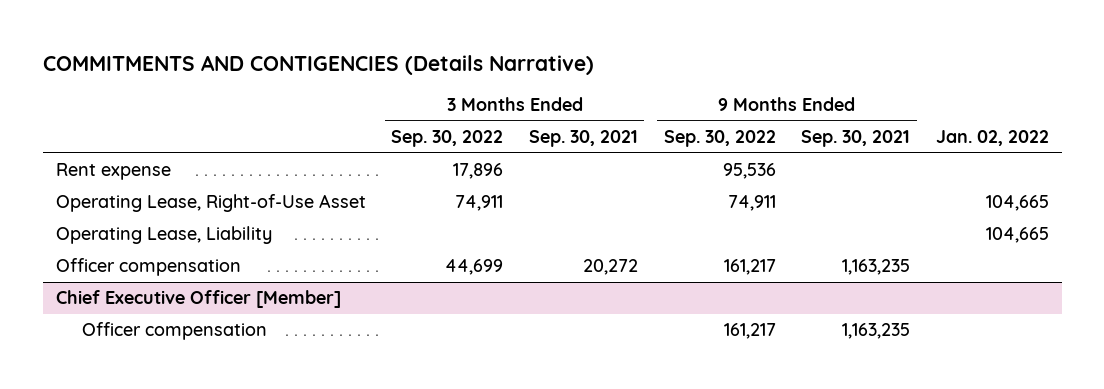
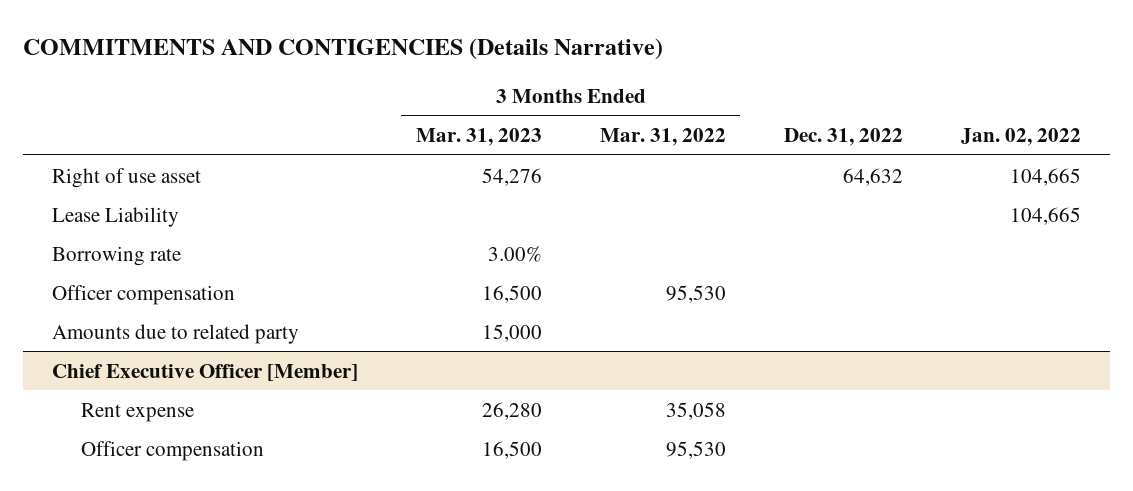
- | 3 Months Ended Sep. 30, 2022 | 3 Months Ended Sep. 30, 2021 | 9 Months Ended Sep. 30, 2022 | 9 Months Ended Sep. 30, 2021 | Jan. 02, 2022
+ | 3 Months Ended Mar. 31, 2023 | 3 Months Ended Mar. 31, 2022 | Dec. 31, 2022 | Jan. 02, 2022
- Rent expense | 17,896 | | 95,536 | |
- Operating Lease, Right-of-Use Asset | 74,911 | | 74,911 | | 104,665
- Operating Lease, Liability | | | | | 104,665
+ Right of use asset | 54,276 | | 64,632 | 104,665
+ Lease Liability | | | | 104,665
+ Borrowing rate | 3.00% | | |
+ Amounts due to related party | 15,000 | | |
@ Chief Executive Officer [Member]
+ Rent expense | 26,280 | 35,058 | |

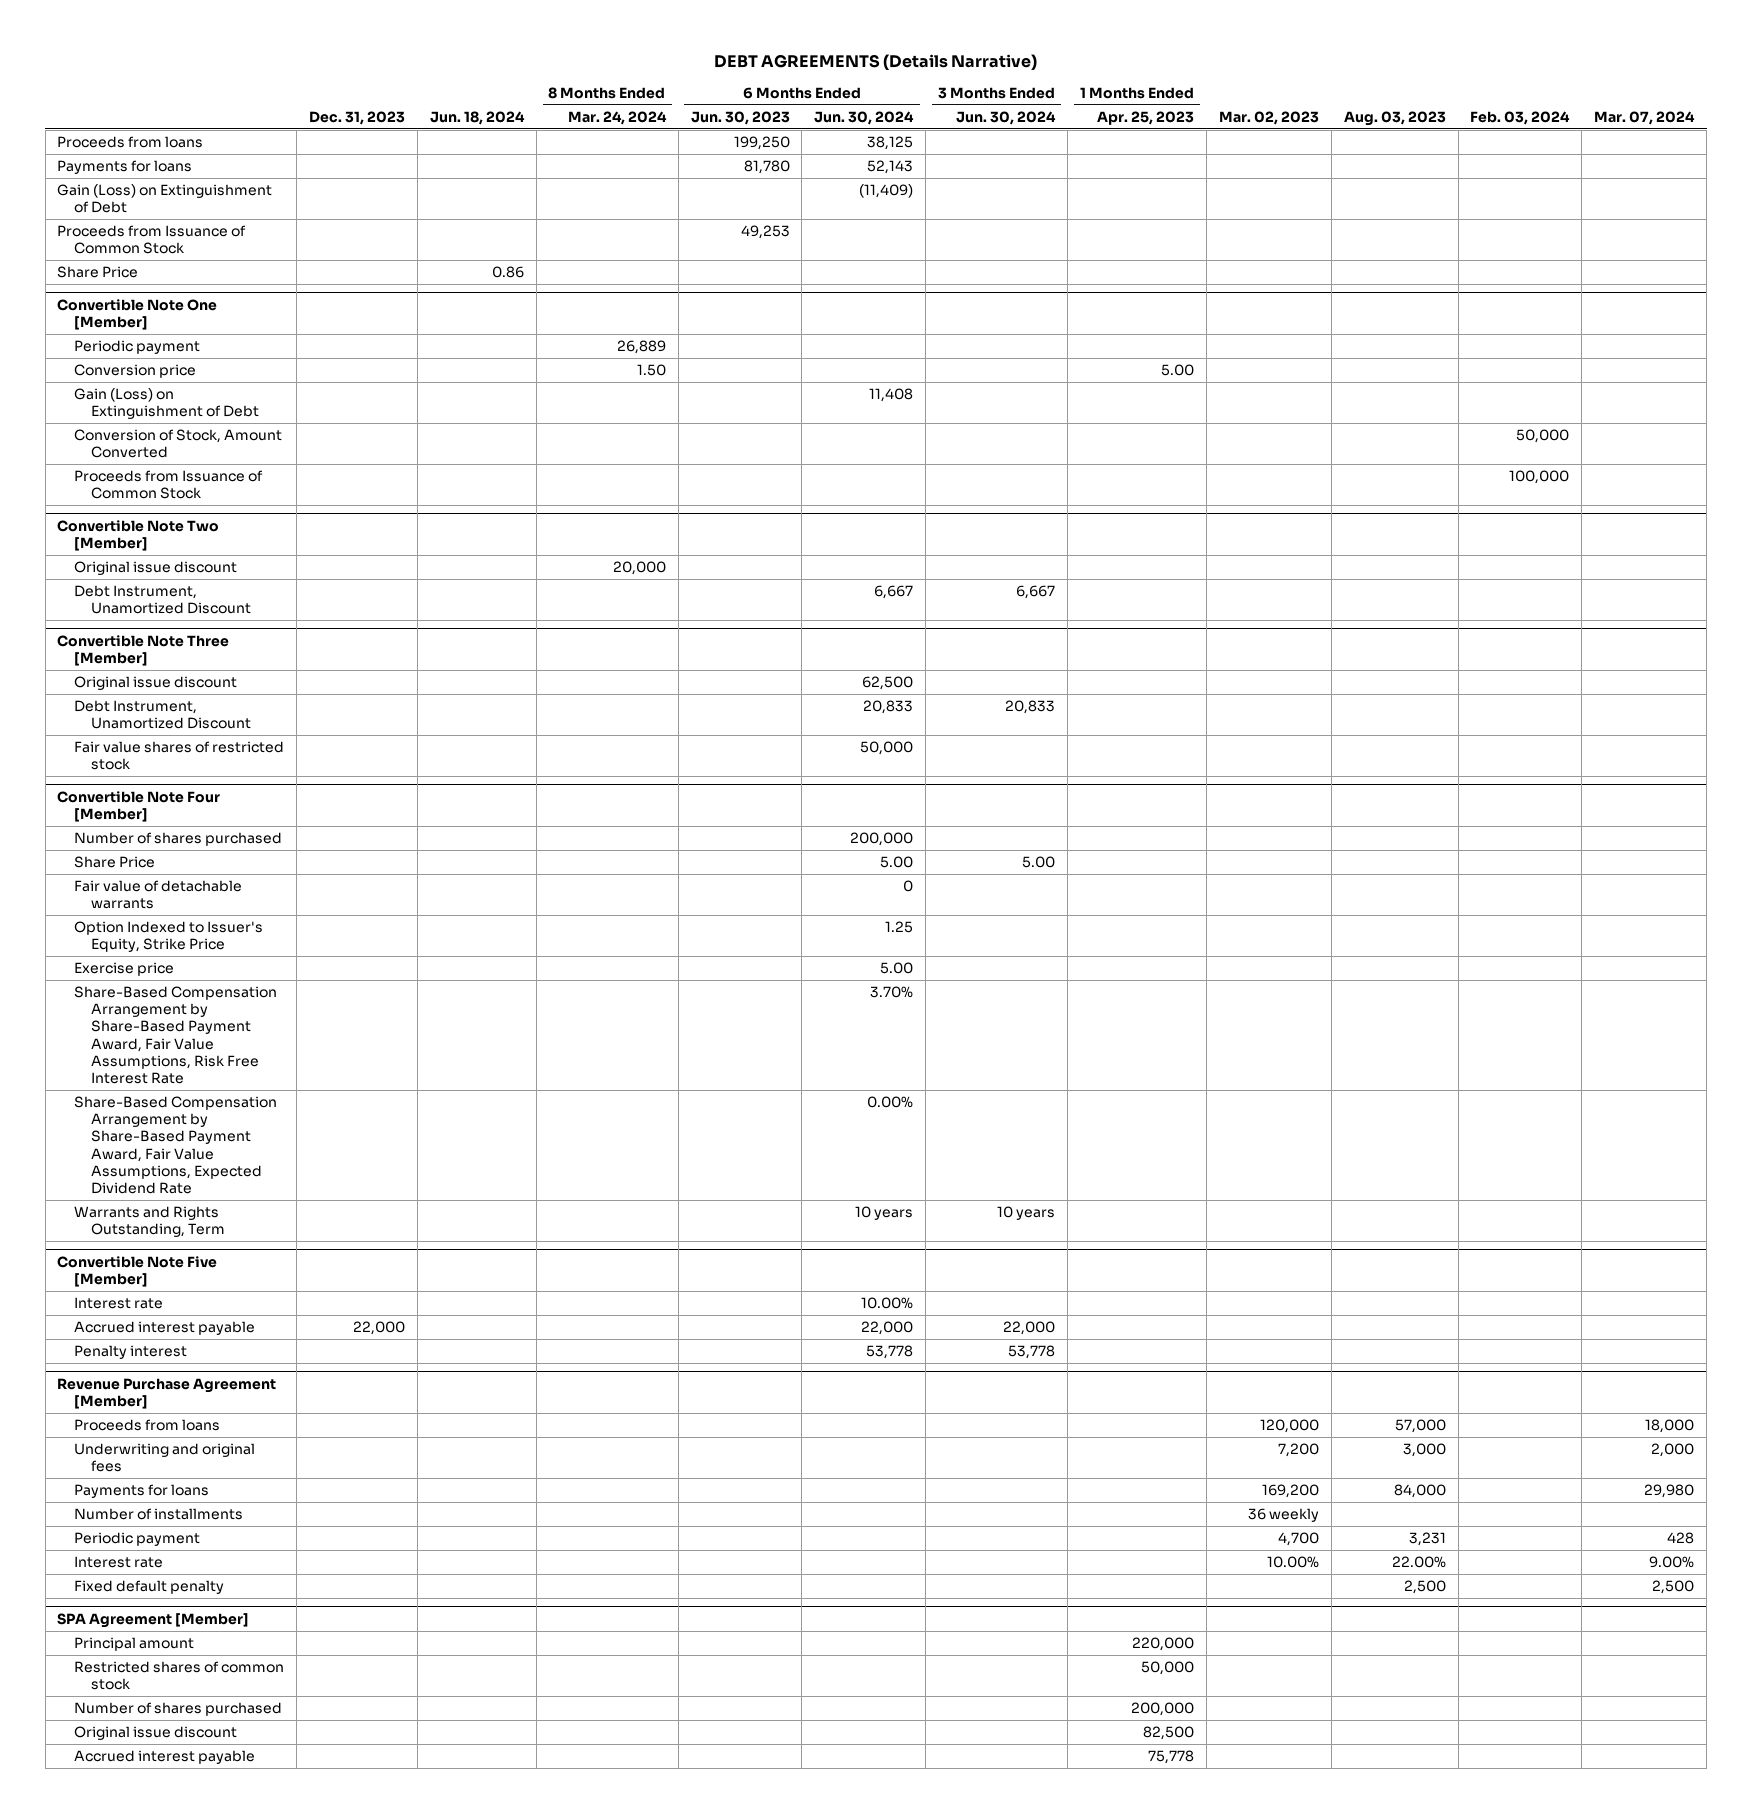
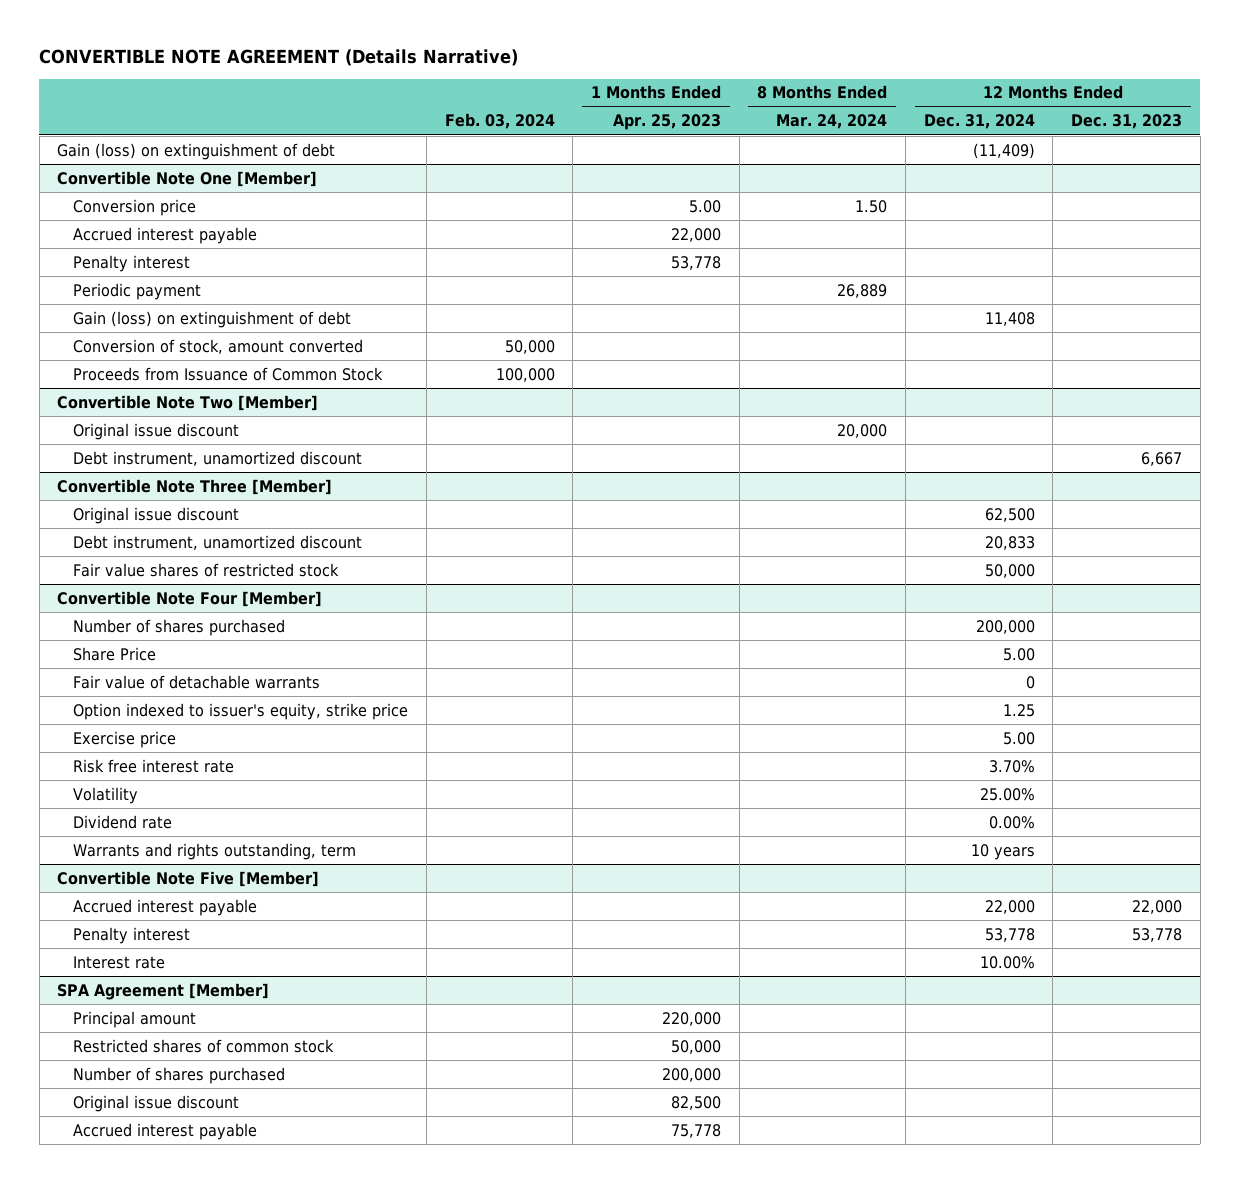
- DEBT AGREEMENTS (Details Narrative)
+ CONVERTIBLE NOTE AGREEMENT (Details Narrative)
- | Dec. 31, 2023 | Jun. 18, 2024 | 8 Months Ended Mar. 24, 2024 | 6 Months Ended Jun. 30, 2023 | 6 Months Ended Jun. 30, 2024 | 3 Months Ended Jun. 30, 2024 | 1 Months Ended Apr. 25, 2023 | Mar. 02, 2023 | Aug. 03, 2023 | Feb. 03, 2024 | Mar. 07, 2024
+ | Feb. 03, 2024 | 1 Months Ended Apr. 25, 2023 | 8 Months Ended Mar. 24, 2024 | 12 Months Ended Dec. 31, 2024 | 12 Months Ended Dec. 31, 2023
- Proceeds from loans | | | | 199,250 | 38,125 | | | | | |
- Payments for loans | | | | 81,780 | 52,143 | | | | | |
- Gain (Loss) on Extinguishment of Debt | | | | | (11,409) | | | | | |
- Proceeds from Issuance of Common Stock | | | | 49,253 | | | | | | |
- Share Price | | 0.86 | | | | | | | | |
+ Gain (loss) on extinguishment of debt | | | | (11,409) |
@ Convertible Note One [Member]
- Gain (Loss) on Extinguishment of Debt | | | | | 11,408 | | | | | |
- Conversion of Stock, Amount Converted | | | | | | | | | | 50,000 |
+ Accrued interest payable | | 22,000 | | |
+ Penalty interest | | 53,778 | | |
moved down: Periodic payment | | | 26,889 | |
+ Gain (loss) on extinguishment of debt | | | | 11,408 |
+ Conversion of stock, amount converted | 50,000 | | | |
@ Convertible Note Two [Member]
- Debt Instrument, Unamortized Discount | | | | | 6,667 | 6,667 | | | | |
+ Debt instrument, unamortized discount | | | | | 6,667
@ Convertible Note Three [Member]
- Debt Instrument, Unamortized Discount | | | | | 20,833 | 20,833 | | | | |
+ Debt instrument, unamortized discount | | | | 20,833 |
@ Convertible Note Four [Member]
- Option Indexed to Issuer's Equity, Strike Price | | | | | 1.25 | | | | | |
+ Option indexed to issuer's equity, strike price | | | | 1.25 |
- Share-Based Compensation Arrangement by Share-Based Payment Award, Fair Value Assumptions, Risk Free Interest Rate | | | | | 3.70% | | | | | |
- Share-Based Compensation Arrangement by Share-Based Payment Award, Fair Value Assumptions, Expected Dividend Rate | | | | | 0.00% | | | | | |
- Warrants and Rights Outstanding, Term | | | | | 10 years | 10 years | | | | |
+ Risk free interest rate | | | | 3.70% |
+ Volatility | | | | 25.00% |
+ Dividend rate | | | | 0.00% |
+ Warrants and rights outstanding, term | | | | 10 years |
- Revenue Purchase Agreement [Member]
- Proceeds from loans | | | | | | | | 120,000 | 57,000 | | 18,000
- Underwriting and original fees | | | | | | | | 7,200 | 3,000 | | 2,000
- Payments for loans | | | | | | | | 169,200 | 84,000 | | 29,980
- Number of installments | | | | | | | | 36 weekly | | |
- Periodic payment | | | | | | | | 4,700 | 3,231 | | 428
- Interest rate | | | | | | | | 10.00% | 22.00% | | 9.00%
- Fixed default penalty | | | | | | | | | 2,500 | | 2,500
@ Convertible Note Five [Member]
moved down: Interest rate | | | | 10.00% |

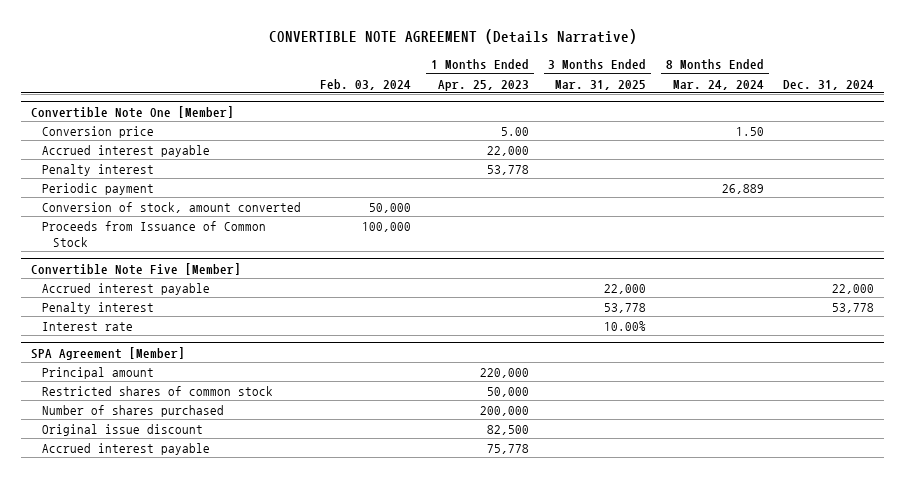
- | Feb. 03, 2024 | 1 Months Ended Apr. 25, 2023 | 8 Months Ended Mar. 24, 2024 | 12 Months Ended Dec. 31, 2024 | 12 Months Ended Dec. 31, 2023
+ | Feb. 03, 2024 | 1 Months Ended Apr. 25, 2023 | 3 Months Ended Mar. 31, 2025 | 8 Months Ended Mar. 24, 2024 | Dec. 31, 2024
- Gain (loss) on extinguishment of debt | | | | (11,409) |
@ Convertible Note One [Member]
- Gain (loss) on extinguishment of debt | | | | 11,408 |
- Convertible Note Two [Member]
- Original issue discount | | | 20,000 | |
- Debt instrument, unamortized discount | | | | | 6,667
- Convertible Note Three [Member]
- Original issue discount | | | | 62,500 |
- Debt instrument, unamortized discount | | | | 20,833 |
- Fair value shares of restricted stock | | | | 50,000 |
- Convertible Note Four [Member]
- Number of shares purchased | | | | 200,000 |
- Share Price | | | | 5.00 |
- Fair value of detachable warrants | | | | 0 |
- Option indexed to issuer's equity, strike price | | | | 1.25 |
- Exercise price | | | | 5.00 |
- Risk free interest rate | | | | 3.70% |
- Volatility | | | | 25.00% |
- Dividend rate | | | | 0.00% |
- Warrants and rights outstanding, term | | | | 10 years |

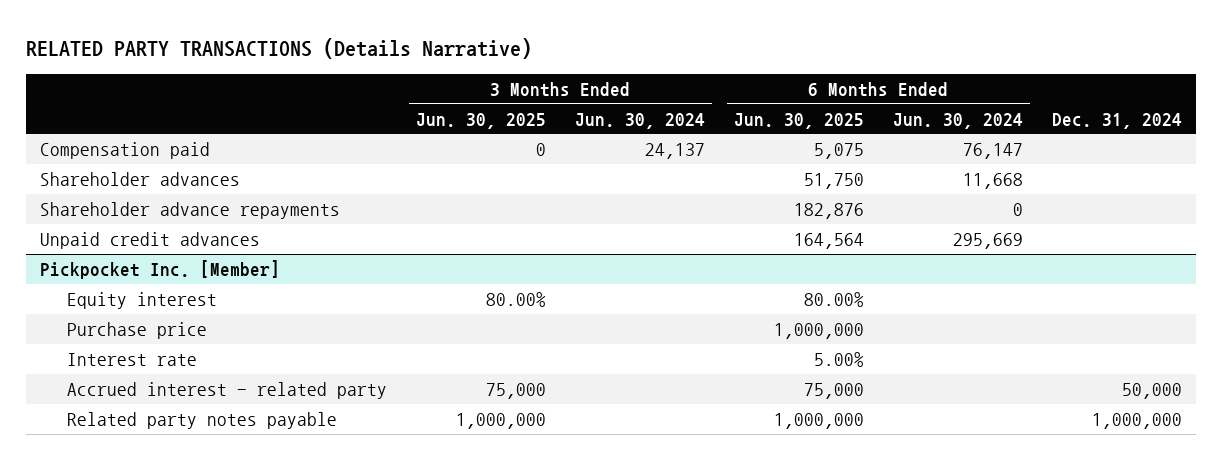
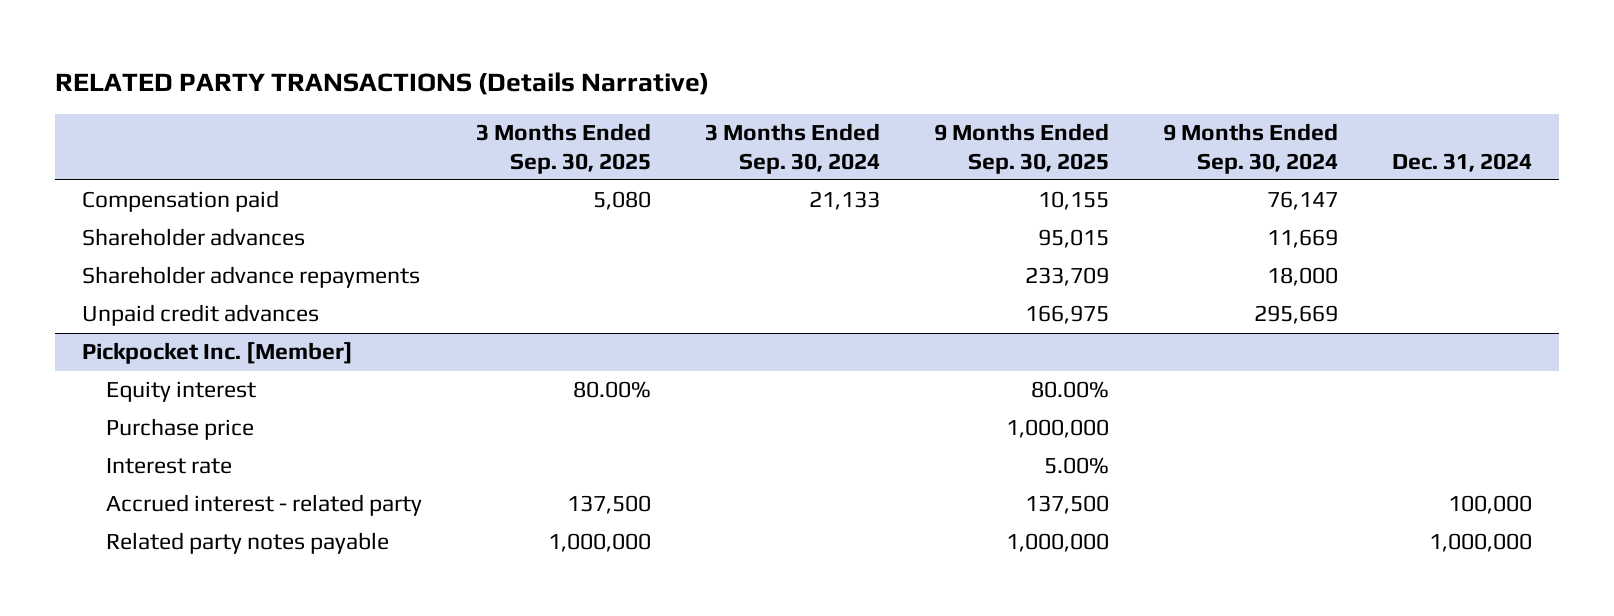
- | 3 Months Ended Jun. 30, 2025 | 3 Months Ended Jun. 30, 2024 | 6 Months Ended Jun. 30, 2025 | 6 Months Ended Jun. 30, 2024 | Dec. 31, 2024
+ | 3 Months Ended Sep. 30, 2025 | 3 Months Ended Sep. 30, 2024 | 9 Months Ended Sep. 30, 2025 | 9 Months Ended Sep. 30, 2024 | Dec. 31, 2024
@ Pickpocket Inc. [Member]
- Accrued interest - related party | 75,000 | | 75,000 | | 50,000
+ Accrued interest - related party | 137,500 | | 137,500 | | 100,000

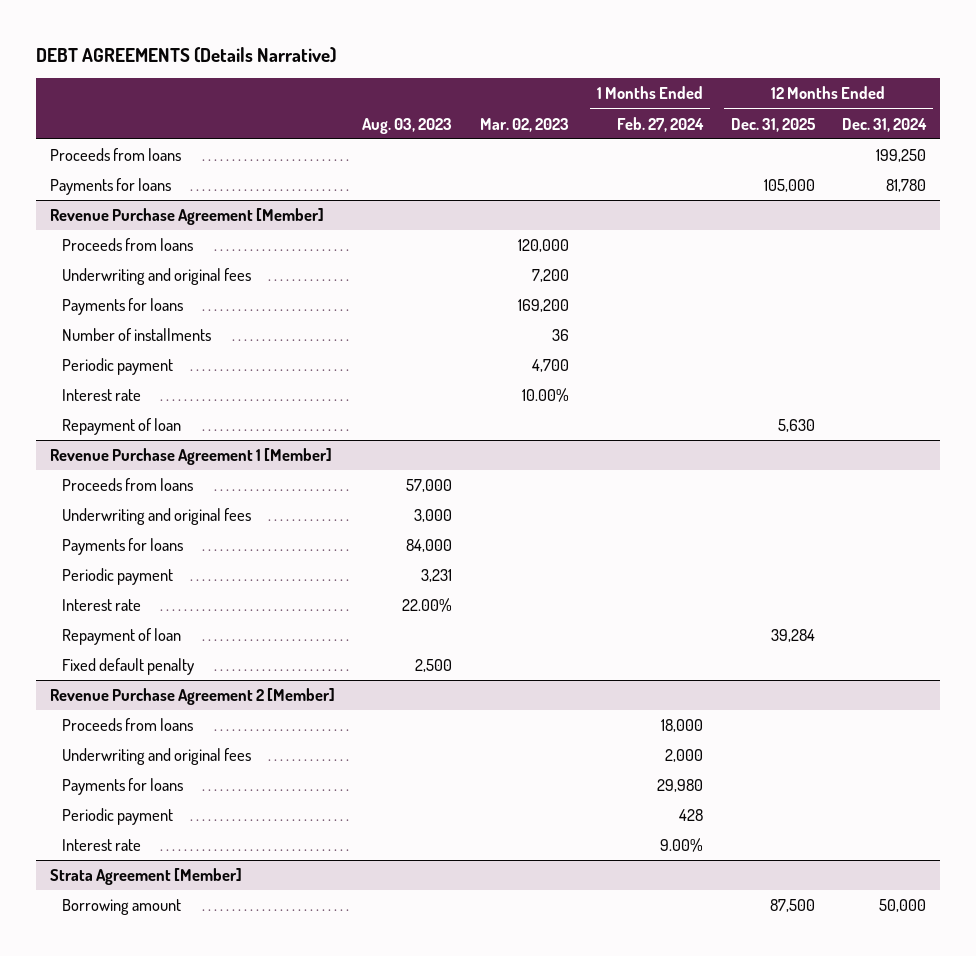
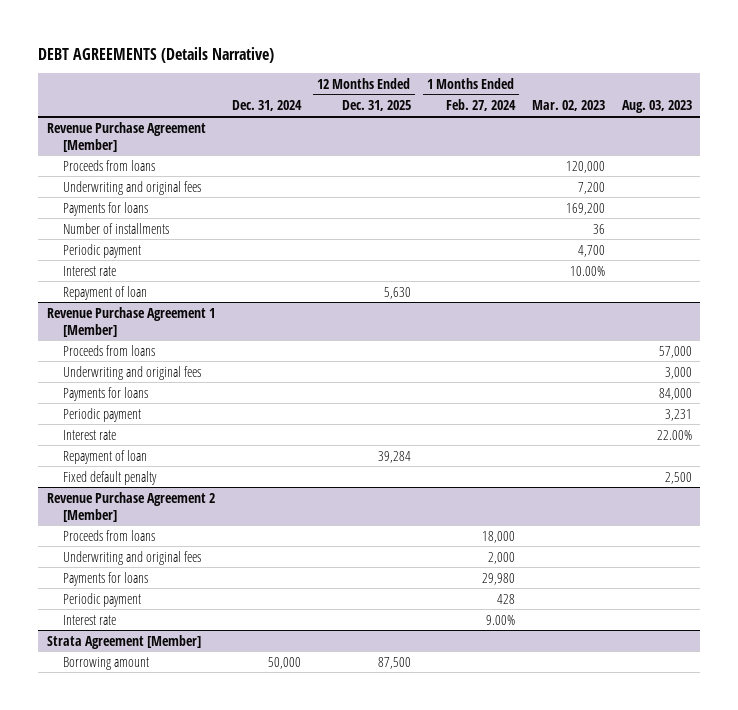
- | Aug. 03, 2023 | Mar. 02, 2023 | 1 Months Ended Feb. 27, 2024 | 12 Months Ended Dec. 31, 2025 | 12 Months Ended Dec. 31, 2024
+ | Dec. 31, 2024 | 12 Months Ended Dec. 31, 2025 | 1 Months Ended Feb. 27, 2024 | Mar. 02, 2023 | Aug. 03, 2023
- Proceeds from loans | | | | | 199,250
- Payments for loans | | | | 105,000 | 81,780

